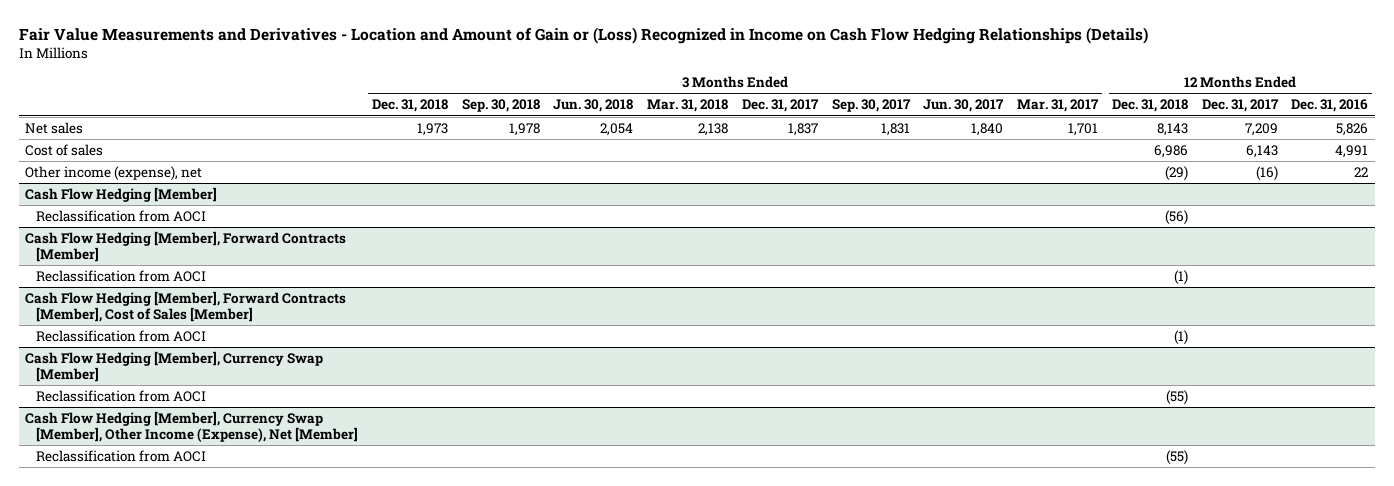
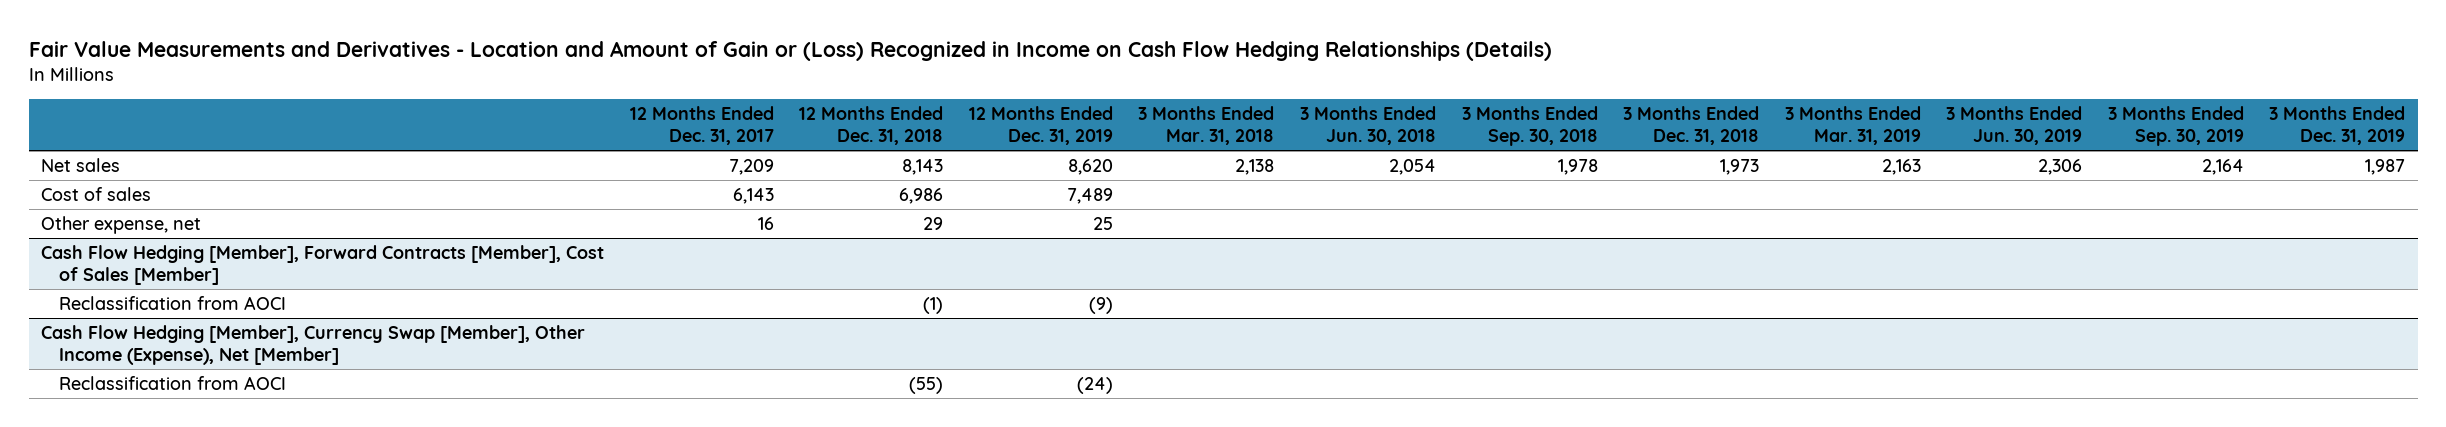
- | 3 Months Ended Dec. 31, 2018 | 3 Months Ended Sep. 30, 2018 | 3 Months Ended Jun. 30, 2018 | 3 Months Ended Mar. 31, 2018 | 3 Months Ended Dec. 31, 2017 | 3 Months Ended Sep. 30, 2017 | 3 Months Ended Jun. 30, 2017 | 3 Months Ended Mar. 31, 2017 | 12 Months Ended Dec. 31, 2018 | 12 Months Ended Dec. 31, 2017 | 12 Months Ended Dec. 31, 2016
+ | 12 Months Ended Dec. 31, 2017 | 12 Months Ended Dec. 31, 2018 | 12 Months Ended Dec. 31, 2019 | 3 Months Ended Mar. 31, 2018 | 3 Months Ended Jun. 30, 2018 | 3 Months Ended Sep. 30, 2018 | 3 Months Ended Dec. 31, 2018 | 3 Months Ended Mar. 31, 2019 | 3 Months Ended Jun. 30, 2019 | 3 Months Ended Sep. 30, 2019 | 3 Months Ended Dec. 31, 2019
- Other income (expense), net | | | | | | | | | (29) | (16) | 22
- Cash Flow Hedging [Member]
- Reclassification from AOCI | | | | | | | | | (56) | |
- Cash Flow Hedging [Member], Forward Contracts [Member]
- Reclassification from AOCI | | | | | | | | | (1) | |
+ Other expense, net | 16 | 29 | 25 | | | | | | | |
- Cash Flow Hedging [Member], Currency Swap [Member]
- Reclassification from AOCI | | | | | | | | | (55) | |

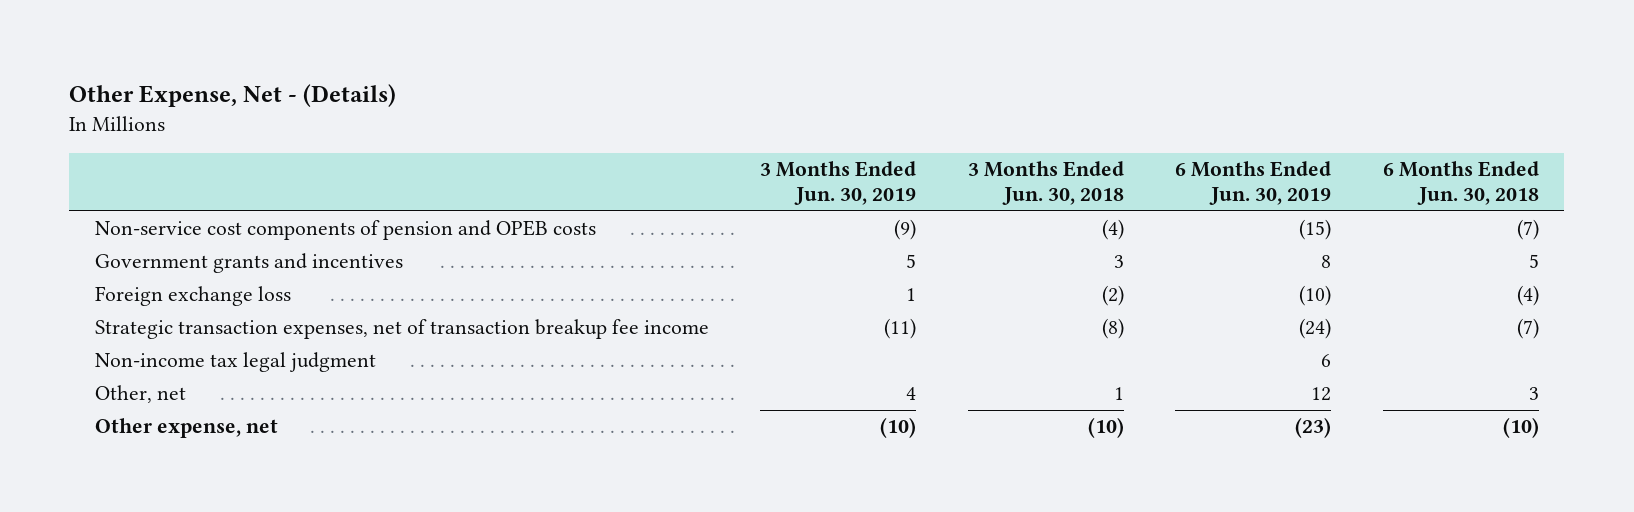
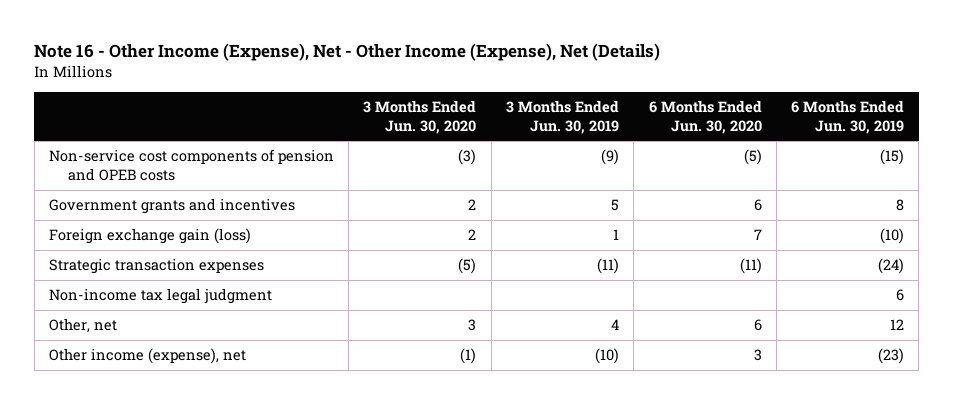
- Other Expense, Net - (Details)
+ Note 16 - Other Income (Expense), Net - Other Income (Expense), Net (Details)
- | 3 Months Ended Jun. 30, 2019 | 3 Months Ended Jun. 30, 2018 | 6 Months Ended Jun. 30, 2019 | 6 Months Ended Jun. 30, 2018
+ | 3 Months Ended Jun. 30, 2020 | 3 Months Ended Jun. 30, 2019 | 6 Months Ended Jun. 30, 2020 | 6 Months Ended Jun. 30, 2019
- Foreign exchange loss | 1 | (2) | (10) | (4)
- Strategic transaction expenses, net of transaction breakup fee income | (11) | (8) | (24) | (7)
+ Foreign exchange gain (loss) | 2 | 1 | 7 | (10)
+ Strategic transaction expenses | (5) | (11) | (11) | (24)
- Other expense, net | (10) | (10) | (23) | (10)
+ Other income (expense), net | (1) | (10) | 3 | (23)

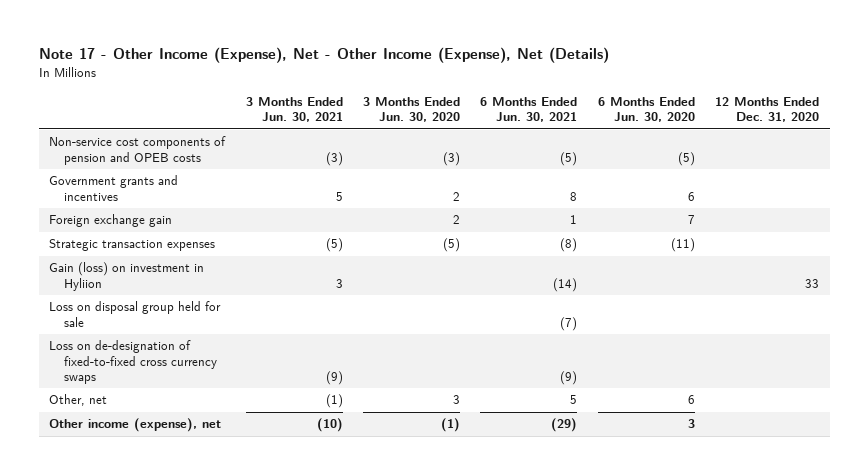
- Note 16 - Other Income (Expense), Net - Other Income (Expense), Net (Details)
+ Note 17 - Other Income (Expense), Net - Other Income (Expense), Net (Details)
- | 3 Months Ended Jun. 30, 2020 | 3 Months Ended Jun. 30, 2019 | 6 Months Ended Jun. 30, 2020 | 6 Months Ended Jun. 30, 2019
+ | 3 Months Ended Jun. 30, 2021 | 3 Months Ended Jun. 30, 2020 | 6 Months Ended Jun. 30, 2021 | 6 Months Ended Jun. 30, 2020 | 12 Months Ended Dec. 31, 2020
- Foreign exchange gain (loss) | 2 | 1 | 7 | (10)
+ Foreign exchange gain | | 2 | 1 | 7 |
- Non-income tax legal judgment | | | | 6
+ Gain (loss) on investment in Hyliion | 3 | | (14) | | 33
+ Loss on disposal group held for sale | | | (7) | |
+ Loss on de-designation of fixed-to-fixed cross currency swaps | (9) | | (9) | |

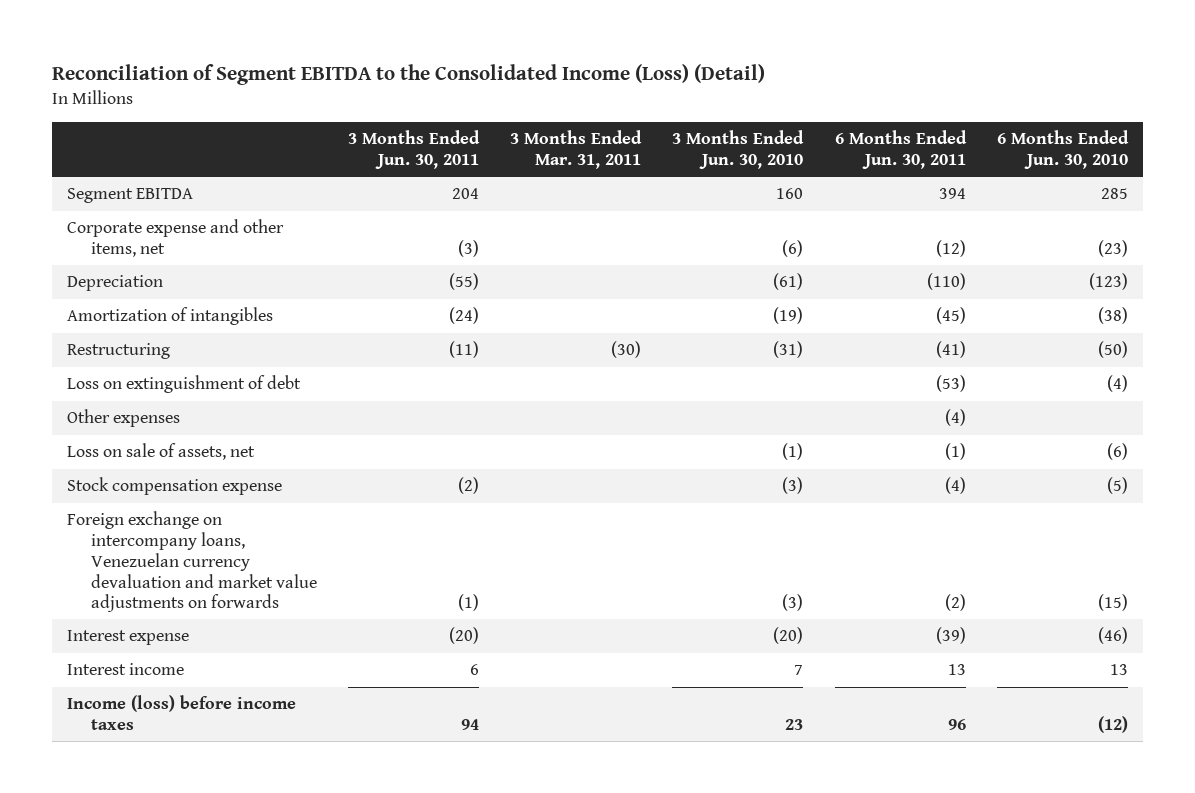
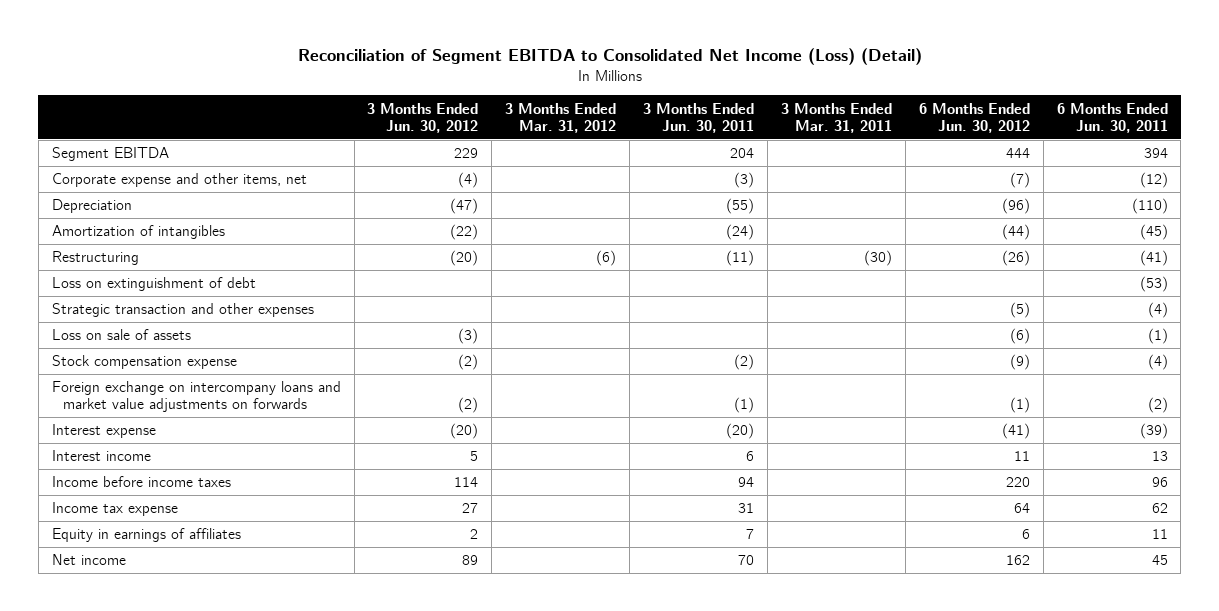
- Reconciliation of Segment EBITDA to the Consolidated Income (Loss) (Detail)
+ Reconciliation of Segment EBITDA to Consolidated Net Income (Loss) (Detail)
- | 3 Months Ended Jun. 30, 2011 | 3 Months Ended Mar. 31, 2011 | 3 Months Ended Jun. 30, 2010 | 6 Months Ended Jun. 30, 2011 | 6 Months Ended Jun. 30, 2010
+ | 3 Months Ended Jun. 30, 2012 | 3 Months Ended Mar. 31, 2012 | 3 Months Ended Jun. 30, 2011 | 3 Months Ended Mar. 31, 2011 | 6 Months Ended Jun. 30, 2012 | 6 Months Ended Jun. 30, 2011
- Other expenses | | | | (4) |
- Loss on sale of assets, net | | | (1) | (1) | (6)
+ Strategic transaction and other expenses | | | | | (5) | (4)
+ Loss on sale of assets | (3) | | | | (6) | (1)
- Foreign exchange on intercompany loans, Venezuelan currency devaluation and market value adjustments on forwards | (1) | | (3) | (2) | (15)
+ Foreign exchange on intercompany loans and market value adjustments on forwards | (2) | | (1) | | (1) | (2)
- Income (loss) before income taxes | 94 | | 23 | 96 | (12)
+ Income before income taxes | 114 | | 94 | | 220 | 96
+ Income tax expense | 27 | | 31 | | 64 | 62
+ Equity in earnings of affiliates | 2 | | 7 | | 6 | 11
+ Net income | 89 | | 70 | | 162 | 45

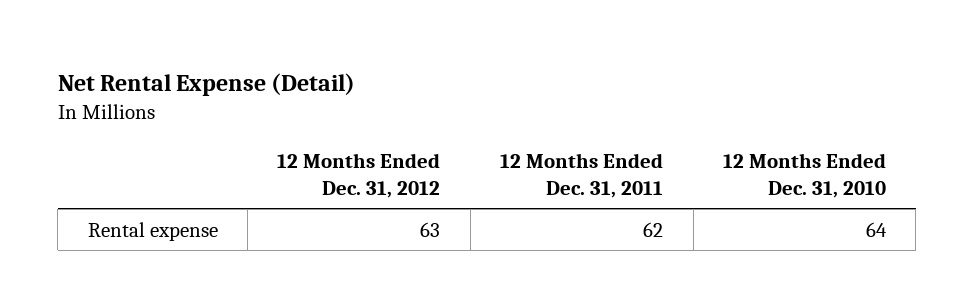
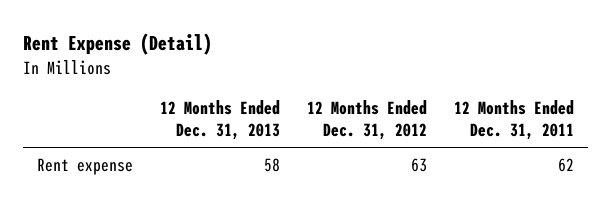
- Net Rental Expense (Detail)
+ Rent Expense (Detail)
- | 12 Months Ended Dec. 31, 2012 | 12 Months Ended Dec. 31, 2011 | 12 Months Ended Dec. 31, 2010
+ | 12 Months Ended Dec. 31, 2013 | 12 Months Ended Dec. 31, 2012 | 12 Months Ended Dec. 31, 2011
- Rental expense | 63 | 62 | 64
+ Rent expense | 58 | 63 | 62

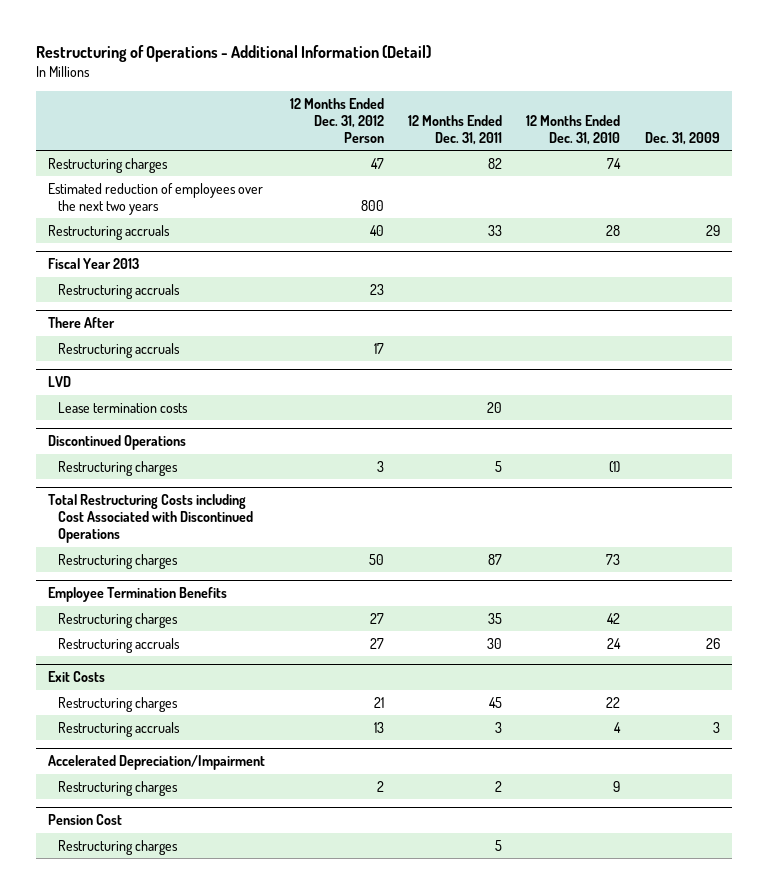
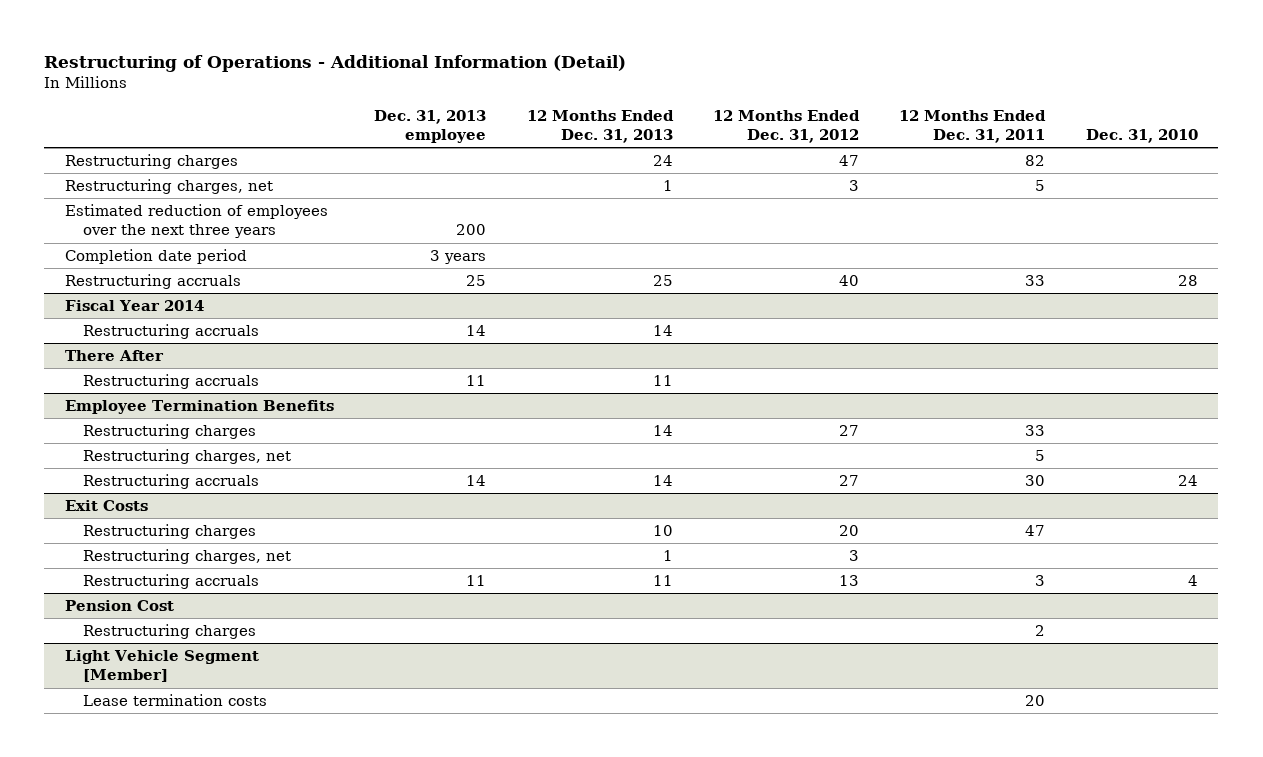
- | 12 Months Ended Dec. 31, 2012 Person | 12 Months Ended Dec. 31, 2011 | 12 Months Ended Dec. 31, 2010 | Dec. 31, 2009
+ | Dec. 31, 2013 employee | 12 Months Ended Dec. 31, 2013 | 12 Months Ended Dec. 31, 2012 | 12 Months Ended Dec. 31, 2011 | Dec. 31, 2010
- Estimated reduction of employees over the next two years | 800 | | |
+ Restructuring charges, net | | 1 | 3 | 5 |
+ Estimated reduction of employees over the next three years | 200 | | | |
+ Completion date period | 3 years | | | |
- Fiscal Year 2013
+ Fiscal Year 2014
- LVD
- Lease termination costs | | 20 | |
- Discontinued Operations
- Restructuring charges | 3 | 5 | (1) |
- Total Restructuring Costs including Cost Associated with Discontinued Operations
- Restructuring charges | 50 | 87 | 73 |
@ Employee Termination Benefits
- Restructuring charges | 27 | 35 | 42 |
+ Restructuring charges | | 14 | 27 | 33 |
+ Restructuring charges, net | | | | 5 |
@ Exit Costs
- Restructuring charges | 21 | 45 | 22 |
+ Restructuring charges | | 10 | 20 | 47 |
+ Restructuring charges, net | | 1 | 3 | |
- Accelerated Depreciation/Impairment
- Restructuring charges | 2 | 2 | 9 |
@ Pension Cost
- Restructuring charges | | 5 | |
+ Restructuring charges | | | | 2 |
+ Light Vehicle Segment [Member]
+ Lease termination costs | | | | 20 |

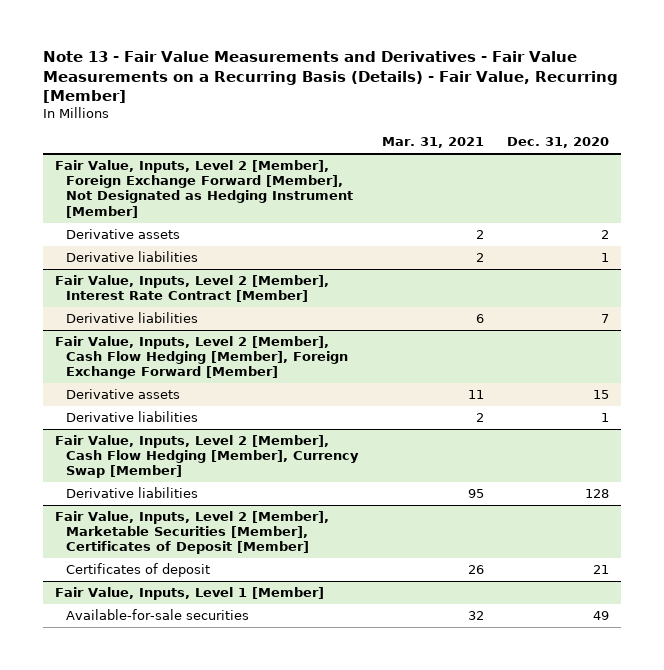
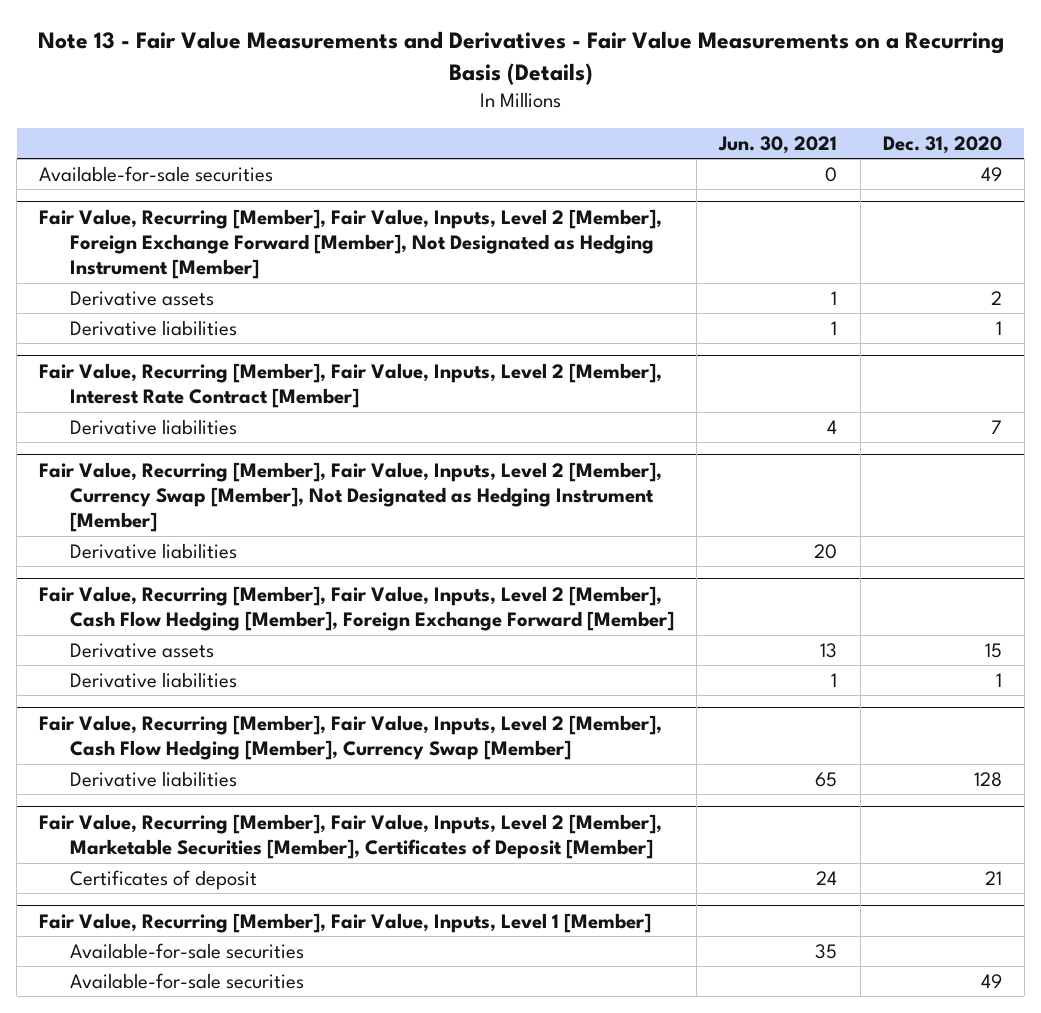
- Note 13 - Fair Value Measurements and Derivatives - Fair Value Measurements on a Recurring Basis (Details) - Fair Value, Recurring [Member]
+ Note 13 - Fair Value Measurements and Derivatives - Fair Value Measurements on a Recurring Basis (Details)
- | Mar. 31, 2021 | Dec. 31, 2020
+ | Jun. 30, 2021 | Dec. 31, 2020
- Fair Value, Inputs, Level 2 [Member], Foreign Exchange Forward [Member], Not Designated as Hedging Instrument [Member]
+ Available-for-sale securities | 0 | 49
+ Fair Value, Recurring [Member], Fair Value, Inputs, Level 2 [Member], Foreign Exchange Forward [Member], Not Designated as Hedging Instrument [Member]
- Fair Value, Inputs, Level 2 [Member], Interest Rate Contract [Member]
+ Fair Value, Recurring [Member], Fair Value, Inputs, Level 2 [Member], Interest Rate Contract [Member]
- Fair Value, Inputs, Level 2 [Member], Cash Flow Hedging [Member], Foreign Exchange Forward [Member]
+ Fair Value, Recurring [Member], Fair Value, Inputs, Level 2 [Member], Currency Swap [Member], Not Designated as Hedging Instrument [Member]
+ Derivative liabilities | 20 |
+ Fair Value, Recurring [Member], Fair Value, Inputs, Level 2 [Member], Cash Flow Hedging [Member], Foreign Exchange Forward [Member]
- Fair Value, Inputs, Level 2 [Member], Cash Flow Hedging [Member], Currency Swap [Member]
+ Fair Value, Recurring [Member], Fair Value, Inputs, Level 2 [Member], Cash Flow Hedging [Member], Currency Swap [Member]
- Fair Value, Inputs, Level 2 [Member], Marketable Securities [Member], Certificates of Deposit [Member]
+ Fair Value, Recurring [Member], Fair Value, Inputs, Level 2 [Member], Marketable Securities [Member], Certificates of Deposit [Member]
- Fair Value, Inputs, Level 1 [Member]
+ Fair Value, Recurring [Member], Fair Value, Inputs, Level 1 [Member]
+ Available-for-sale securities | 35 |

